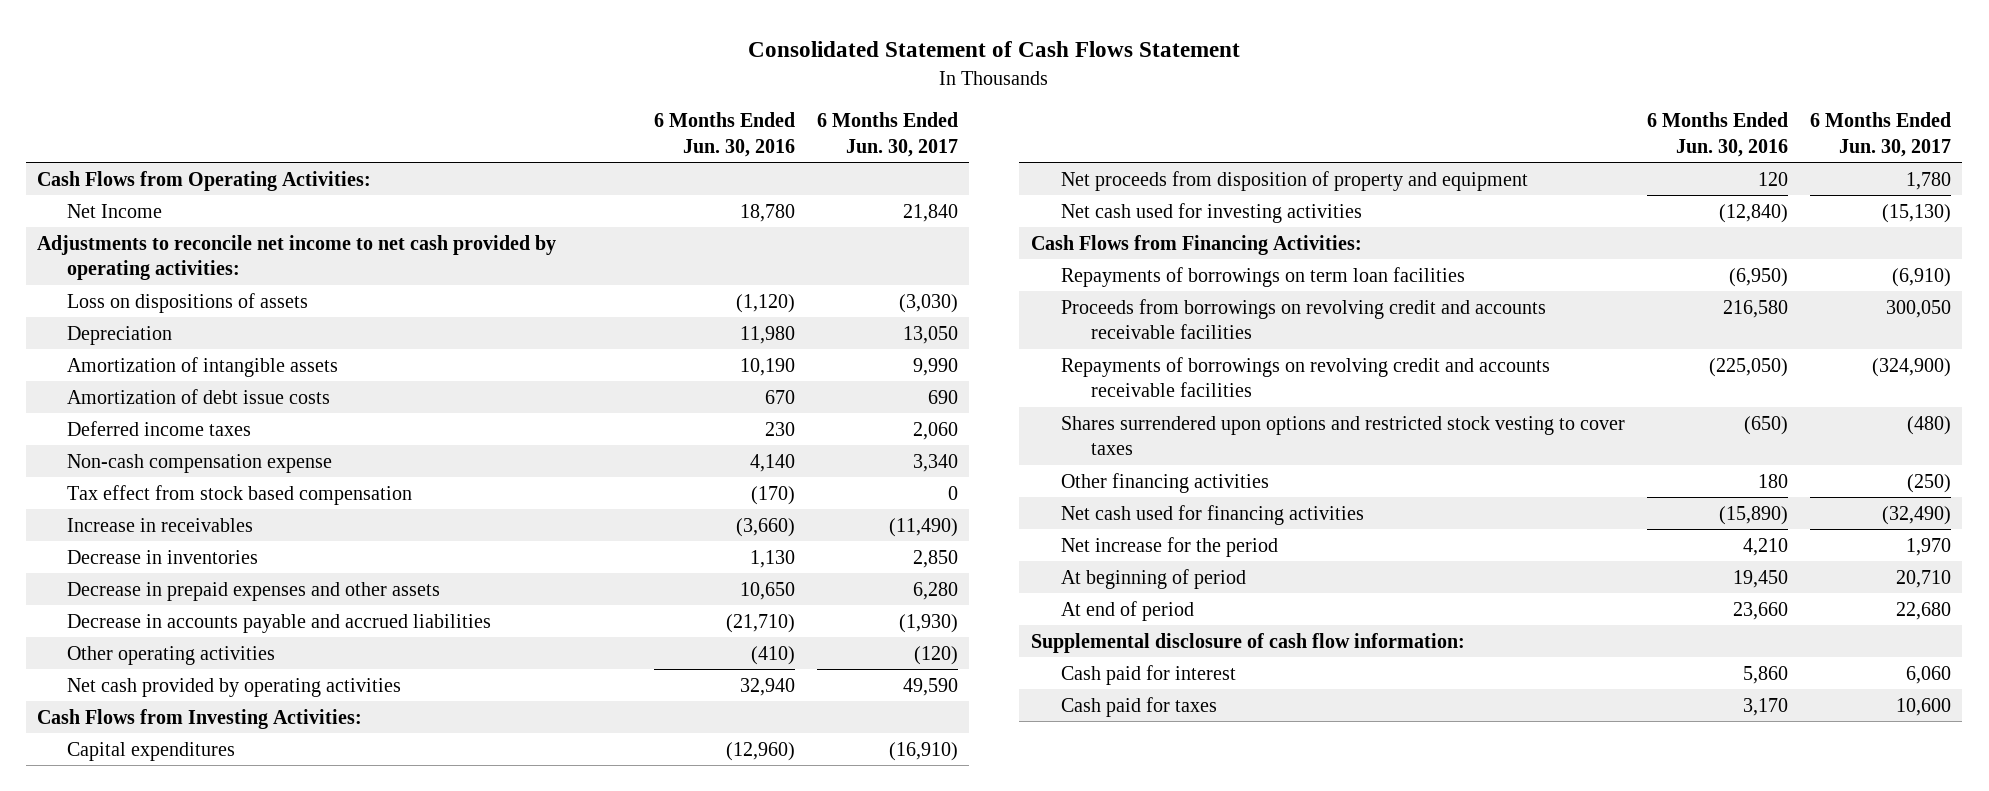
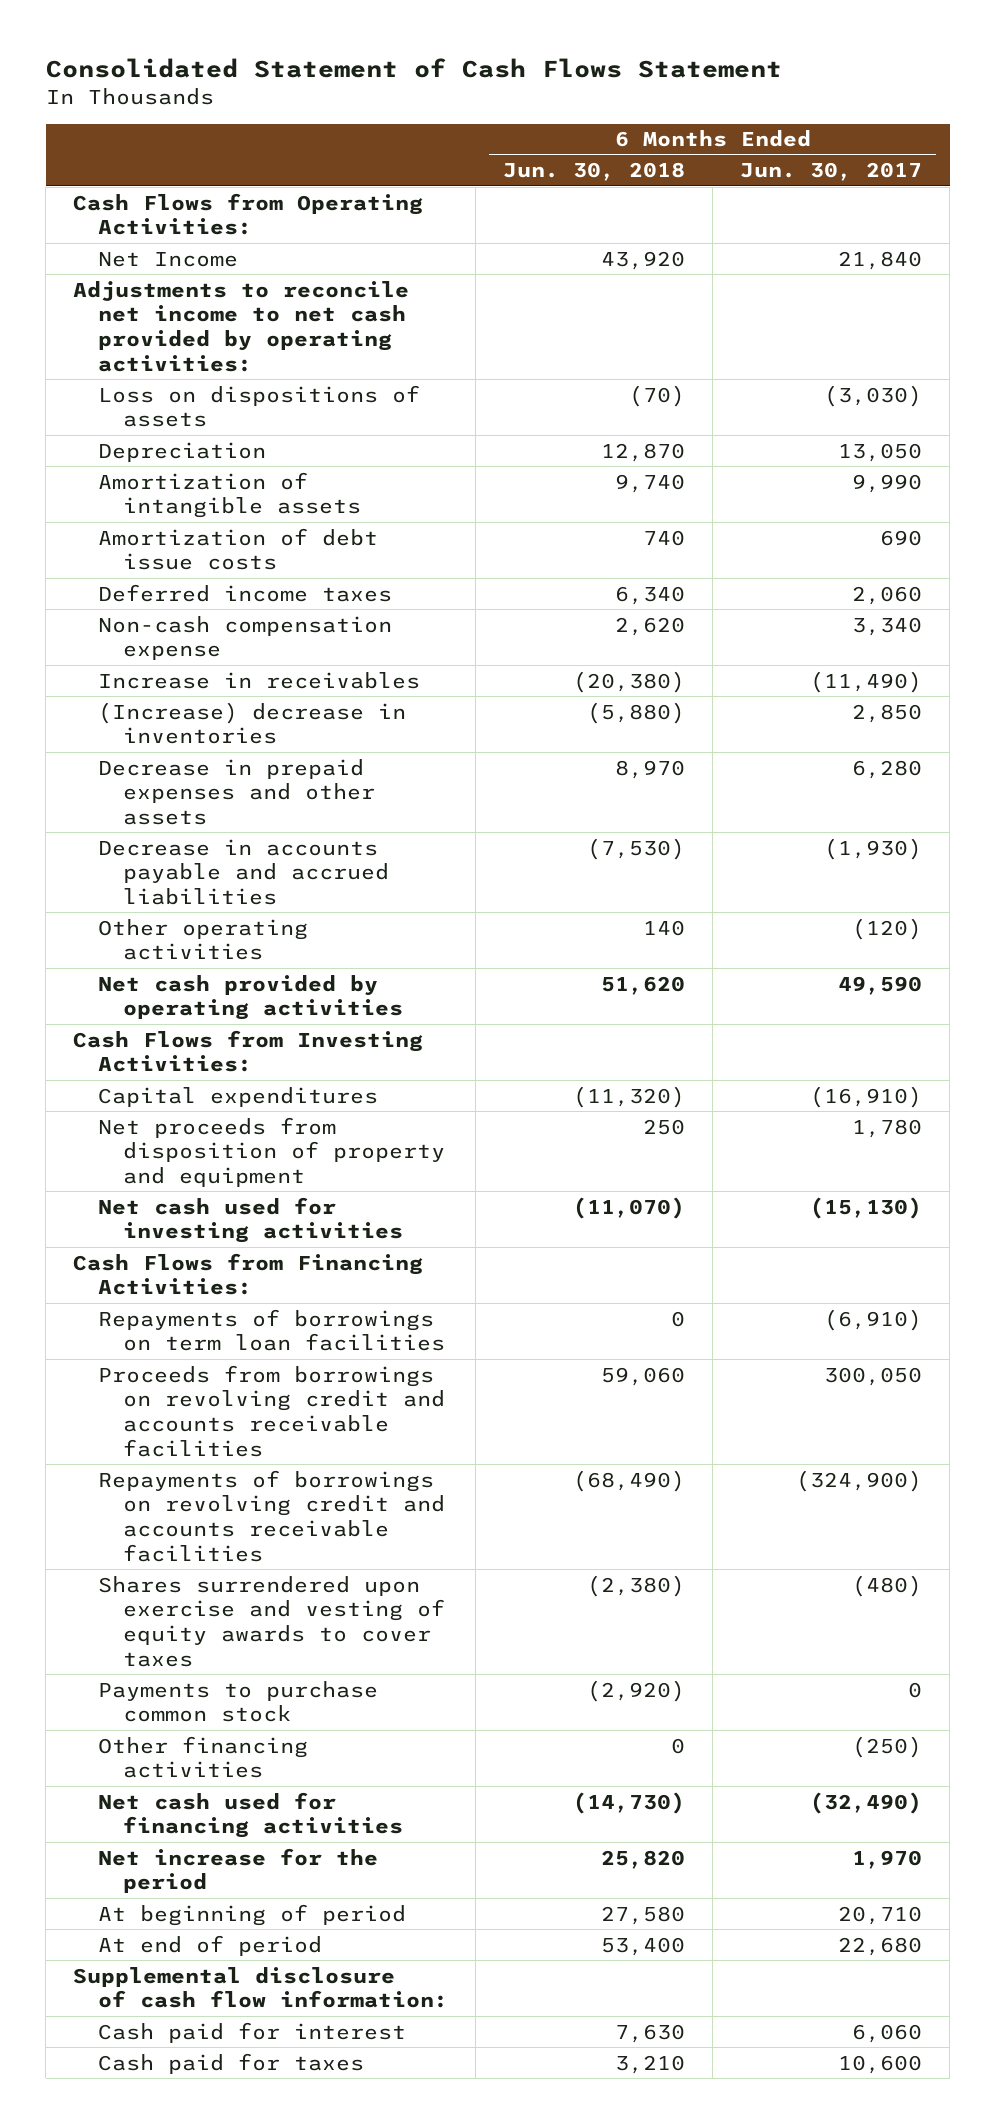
- | 6 Months Ended Jun. 30, 2016 | 6 Months Ended Jun. 30, 2017
+ | 6 Months Ended Jun. 30, 2018 | 6 Months Ended Jun. 30, 2017
- Tax effect from stock based compensation | (170) | 0
- Decrease in inventories | 1,130 | 2,850
+ (Increase) decrease in inventories | (5,880) | 2,850
- Shares surrendered upon options and restricted stock vesting to cover taxes | (650) | (480)
+ Shares surrendered upon exercise and vesting of equity awards to cover taxes | (2,380) | (480)
+ Payments to purchase common stock | (2,920) | 0

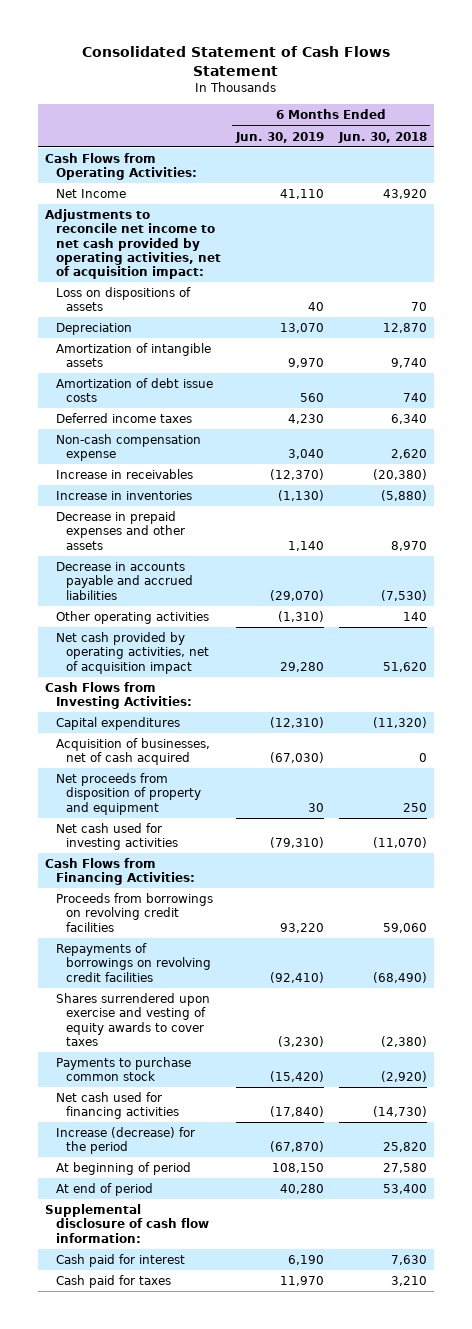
- | 6 Months Ended Jun. 30, 2018 | 6 Months Ended Jun. 30, 2017
+ | 6 Months Ended Jun. 30, 2019 | 6 Months Ended Jun. 30, 2018
- Adjustments to reconcile net income to net cash provided by operating activities:
- Loss on dispositions of assets | (70) | (3,030)
+ Adjustments to reconcile net income to net cash provided by operating activities, net of acquisition impact:
+ Loss on dispositions of assets | 40 | 70
- (Increase) decrease in inventories | (5,880) | 2,850
+ Increase in inventories | (1,130) | (5,880)
- Net cash provided by operating activities | 51,620 | 49,590
+ Net cash provided by operating activities, net of acquisition impact | 29,280 | 51,620
+ Acquisition of businesses, net of cash acquired | (67,030) | 0
- Repayments of borrowings on term loan facilities | 0 | (6,910)
- Proceeds from borrowings on revolving credit and accounts receivable facilities | 59,060 | 300,050
- Repayments of borrowings on revolving credit and accounts receivable facilities | (68,490) | (324,900)
+ Proceeds from borrowings on revolving credit facilities | 93,220 | 59,060
+ Repayments of borrowings on revolving credit facilities | (92,410) | (68,490)
- Other financing activities | 0 | (250)
- Net increase for the period | 25,820 | 1,970
+ Increase (decrease) for the period | (67,870) | 25,820

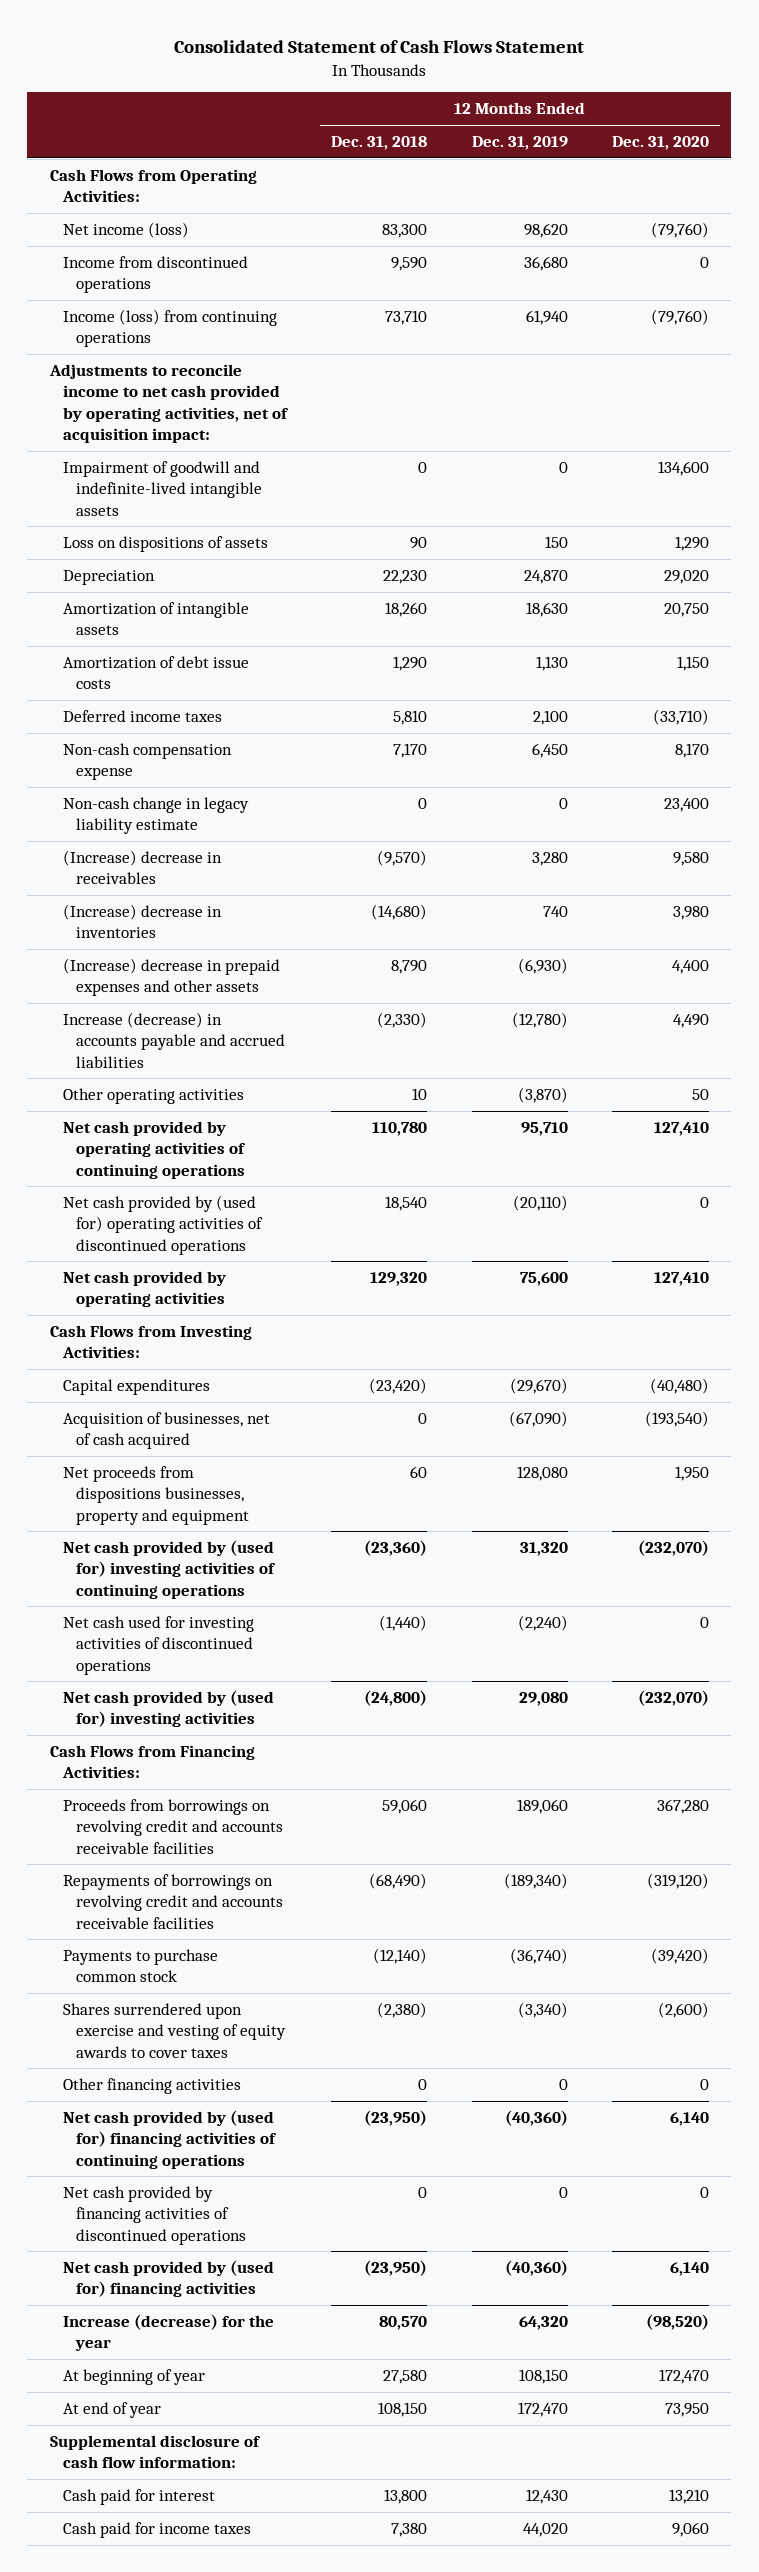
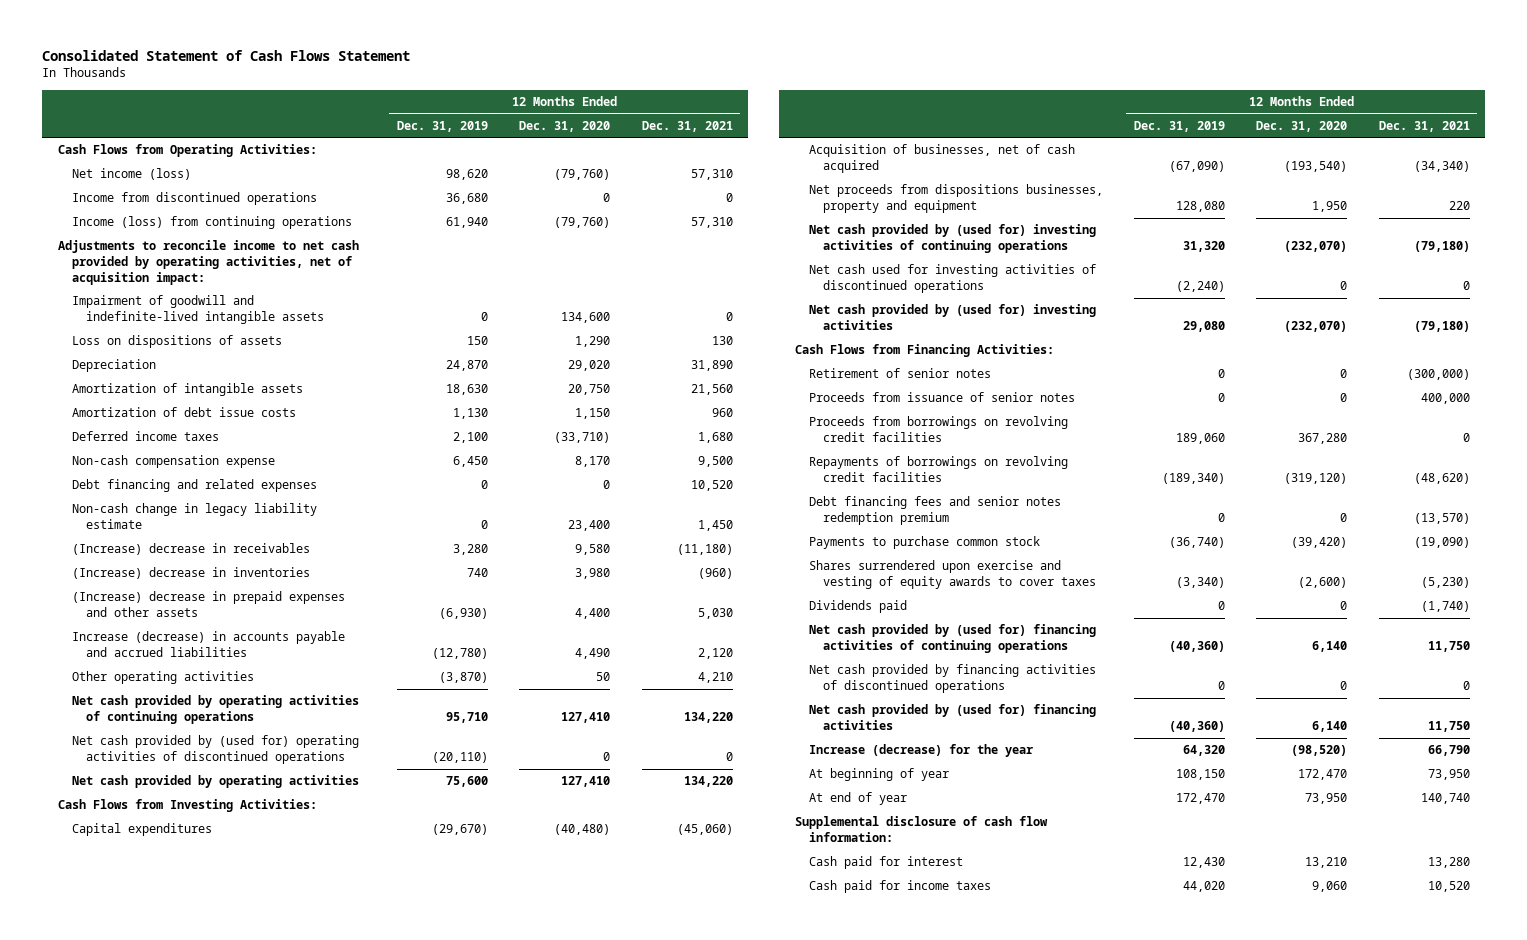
- | 12 Months Ended Dec. 31, 2018 | 12 Months Ended Dec. 31, 2019 | 12 Months Ended Dec. 31, 2020
+ | 12 Months Ended Dec. 31, 2019 | 12 Months Ended Dec. 31, 2020 | 12 Months Ended Dec. 31, 2021
+ Debt financing and related expenses | 0 | 0 | 10,520
- Proceeds from borrowings on revolving credit and accounts receivable facilities | 59,060 | 189,060 | 367,280
- Repayments of borrowings on revolving credit and accounts receivable facilities | (68,490) | (189,340) | (319,120)
+ Retirement of senior notes | 0 | 0 | (300,000)
+ Proceeds from issuance of senior notes | 0 | 0 | 400,000
+ Proceeds from borrowings on revolving credit facilities | 189,060 | 367,280 | 0
+ Repayments of borrowings on revolving credit facilities | (189,340) | (319,120) | (48,620)
+ Debt financing fees and senior notes redemption premium | 0 | 0 | (13,570)
- Other financing activities | 0 | 0 | 0
+ Dividends paid | 0 | 0 | (1,740)

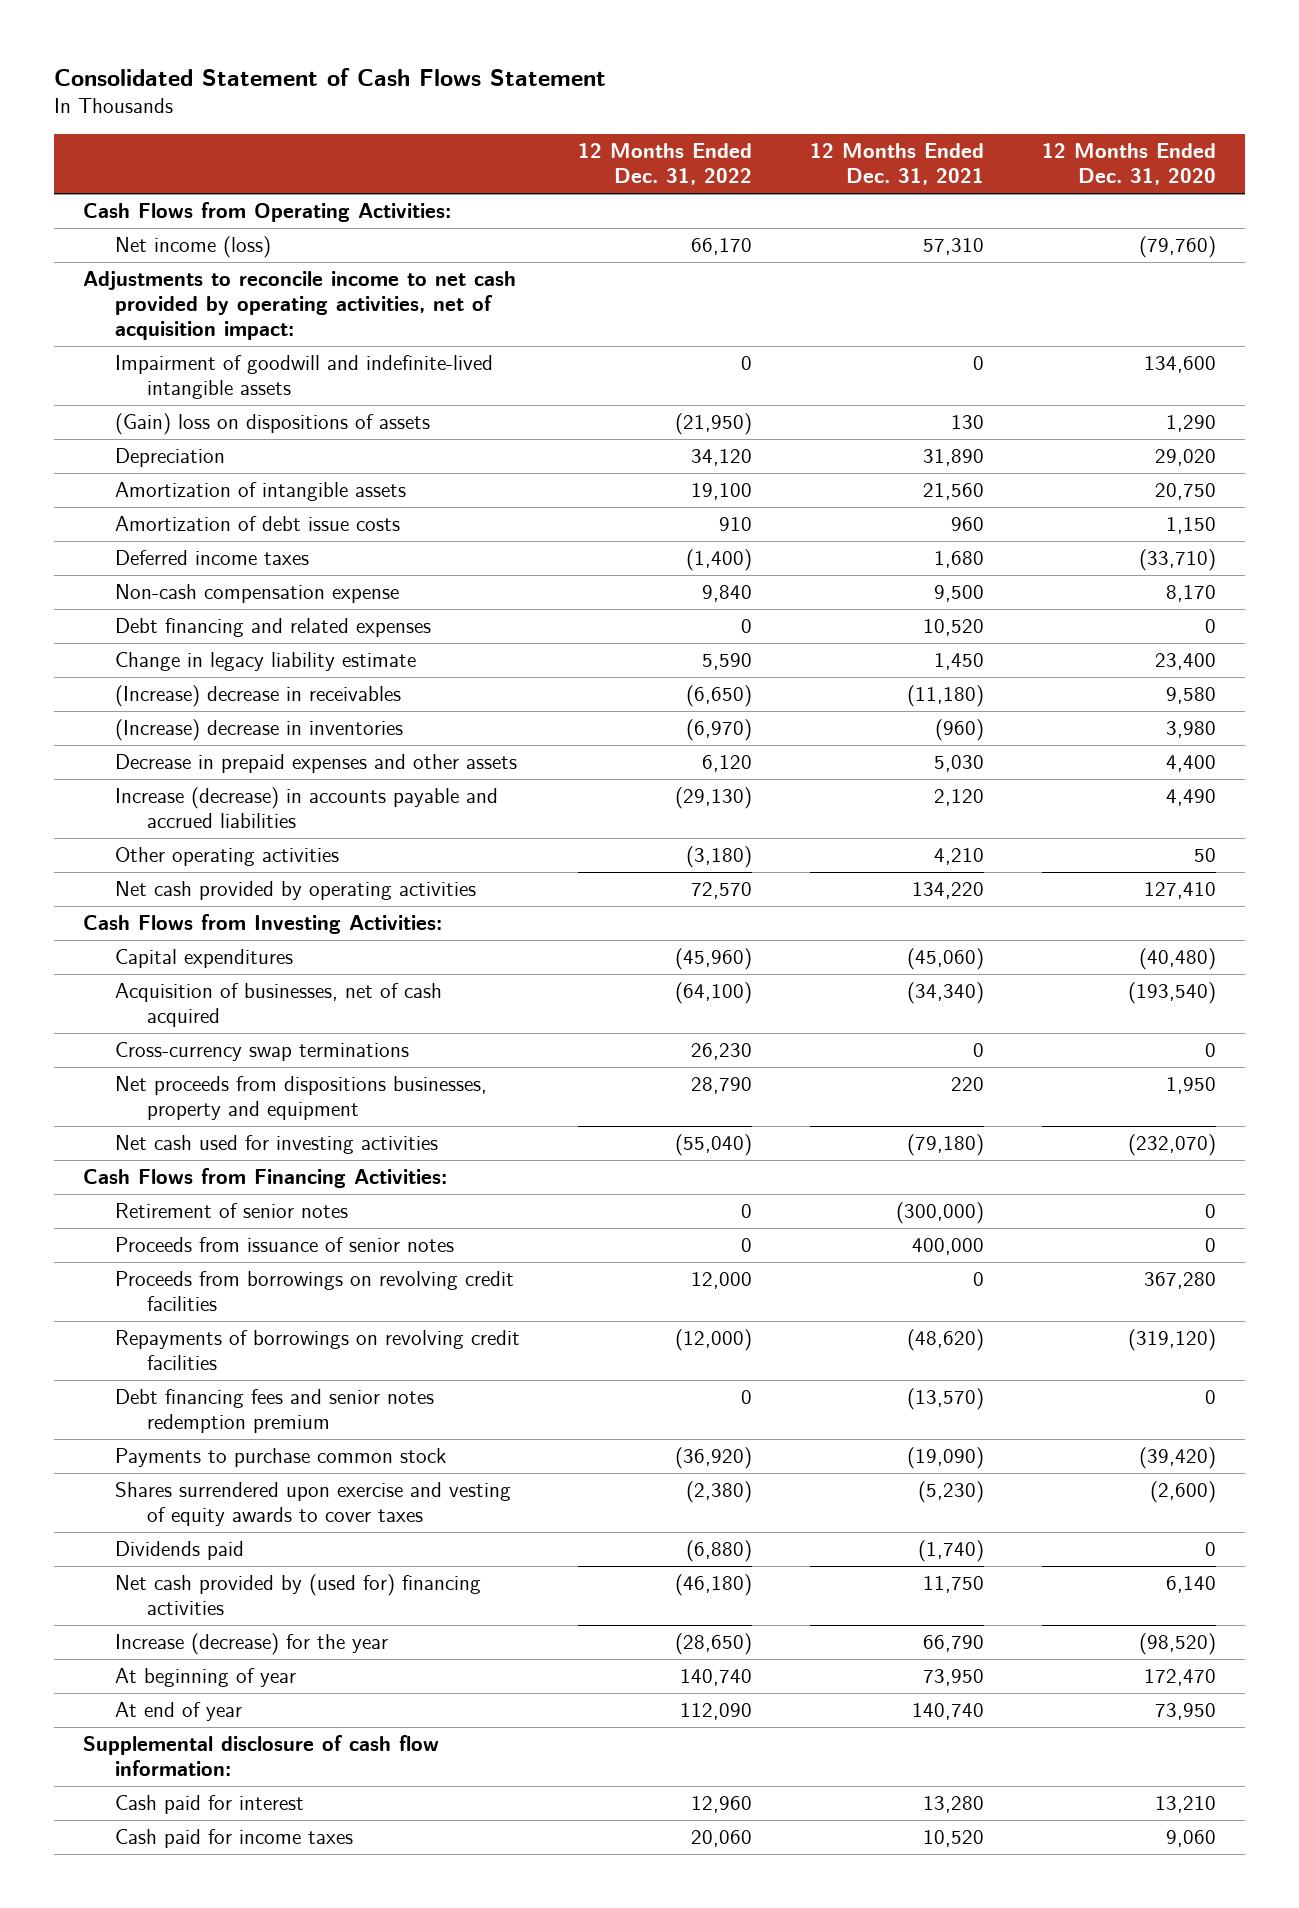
- | 12 Months Ended Dec. 31, 2019 | 12 Months Ended Dec. 31, 2020 | 12 Months Ended Dec. 31, 2021
+ | 12 Months Ended Dec. 31, 2022 | 12 Months Ended Dec. 31, 2021 | 12 Months Ended Dec. 31, 2020
- Income from discontinued operations | 36,680 | 0 | 0
- Income (loss) from continuing operations | 61,940 | (79,760) | 57,310
- Loss on dispositions of assets | 150 | 1,290 | 130
+ (Gain) loss on dispositions of assets | (21,950) | 130 | 1,290
- Non-cash change in legacy liability estimate | 0 | 23,400 | 1,450
+ Change in legacy liability estimate | 5,590 | 1,450 | 23,400
- (Increase) decrease in prepaid expenses and other assets | (6,930) | 4,400 | 5,030
+ Decrease in prepaid expenses and other assets | 6,120 | 5,030 | 4,400
- Net cash provided by operating activities of continuing operations | 95,710 | 127,410 | 134,220
- Net cash provided by (used for) operating activities of discontinued operations | (20,110) | 0 | 0
+ Cross-currency swap terminations | 26,230 | 0 | 0
- Net cash provided by (used for) investing activities of continuing operations | 31,320 | (232,070) | (79,180)
- Net cash used for investing activities of discontinued operations | (2,240) | 0 | 0
- Net cash provided by (used for) investing activities | 29,080 | (232,070) | (79,180)
+ Net cash used for investing activities | (55,040) | (79,180) | (232,070)
- Net cash provided by (used for) financing activities of continuing operations | (40,360) | 6,140 | 11,750
- Net cash provided by financing activities of discontinued operations | 0 | 0 | 0

